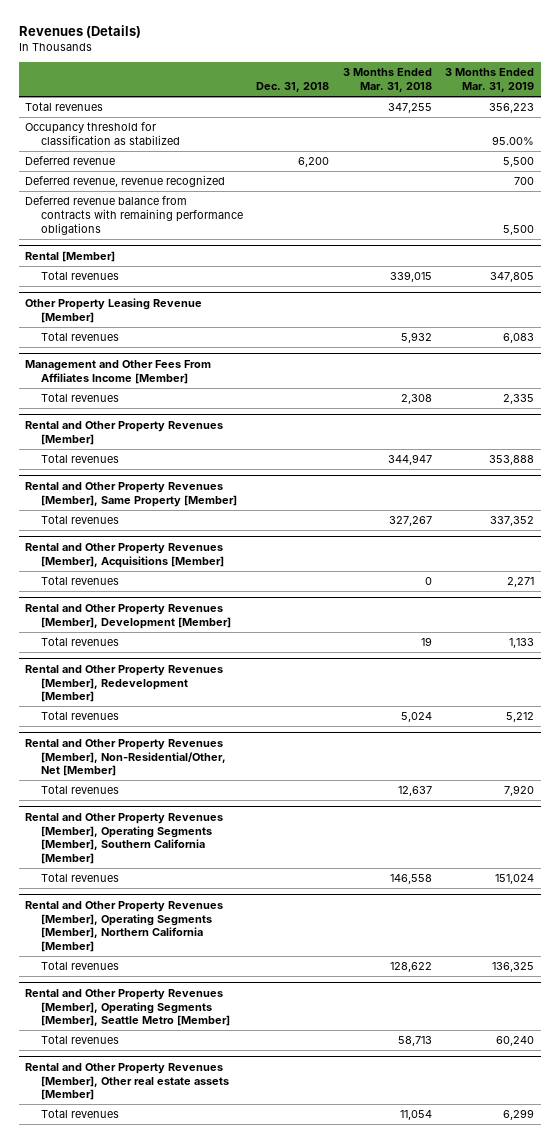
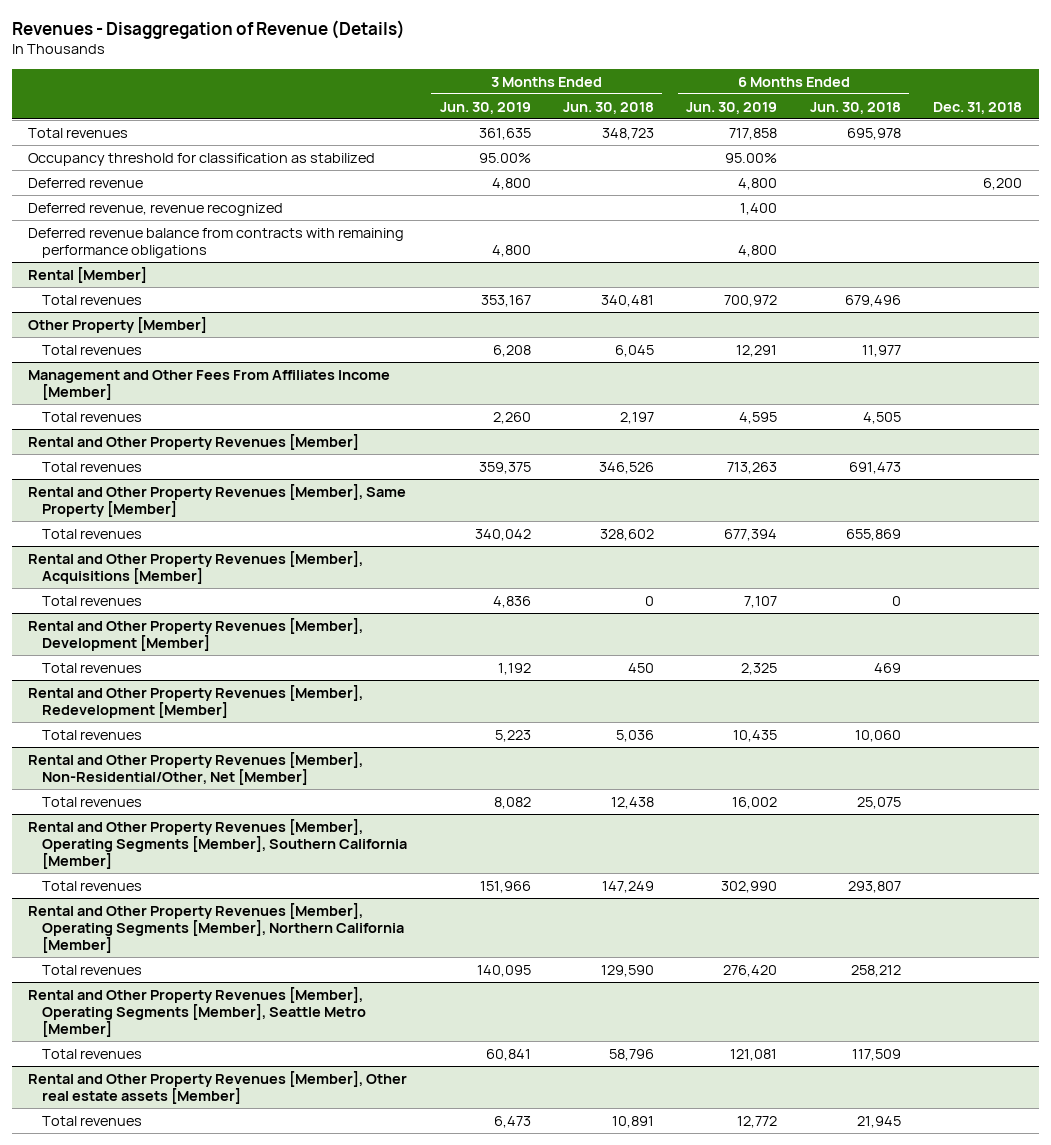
- Revenues (Details)
+ Revenues - Disaggregation of Revenue (Details)
- | Dec. 31, 2018 | 3 Months Ended Mar. 31, 2018 | 3 Months Ended Mar. 31, 2019
+ | 3 Months Ended Jun. 30, 2019 | 3 Months Ended Jun. 30, 2018 | 6 Months Ended Jun. 30, 2019 | 6 Months Ended Jun. 30, 2018 | Dec. 31, 2018
- Other Property Leasing Revenue [Member]
+ Other Property [Member]

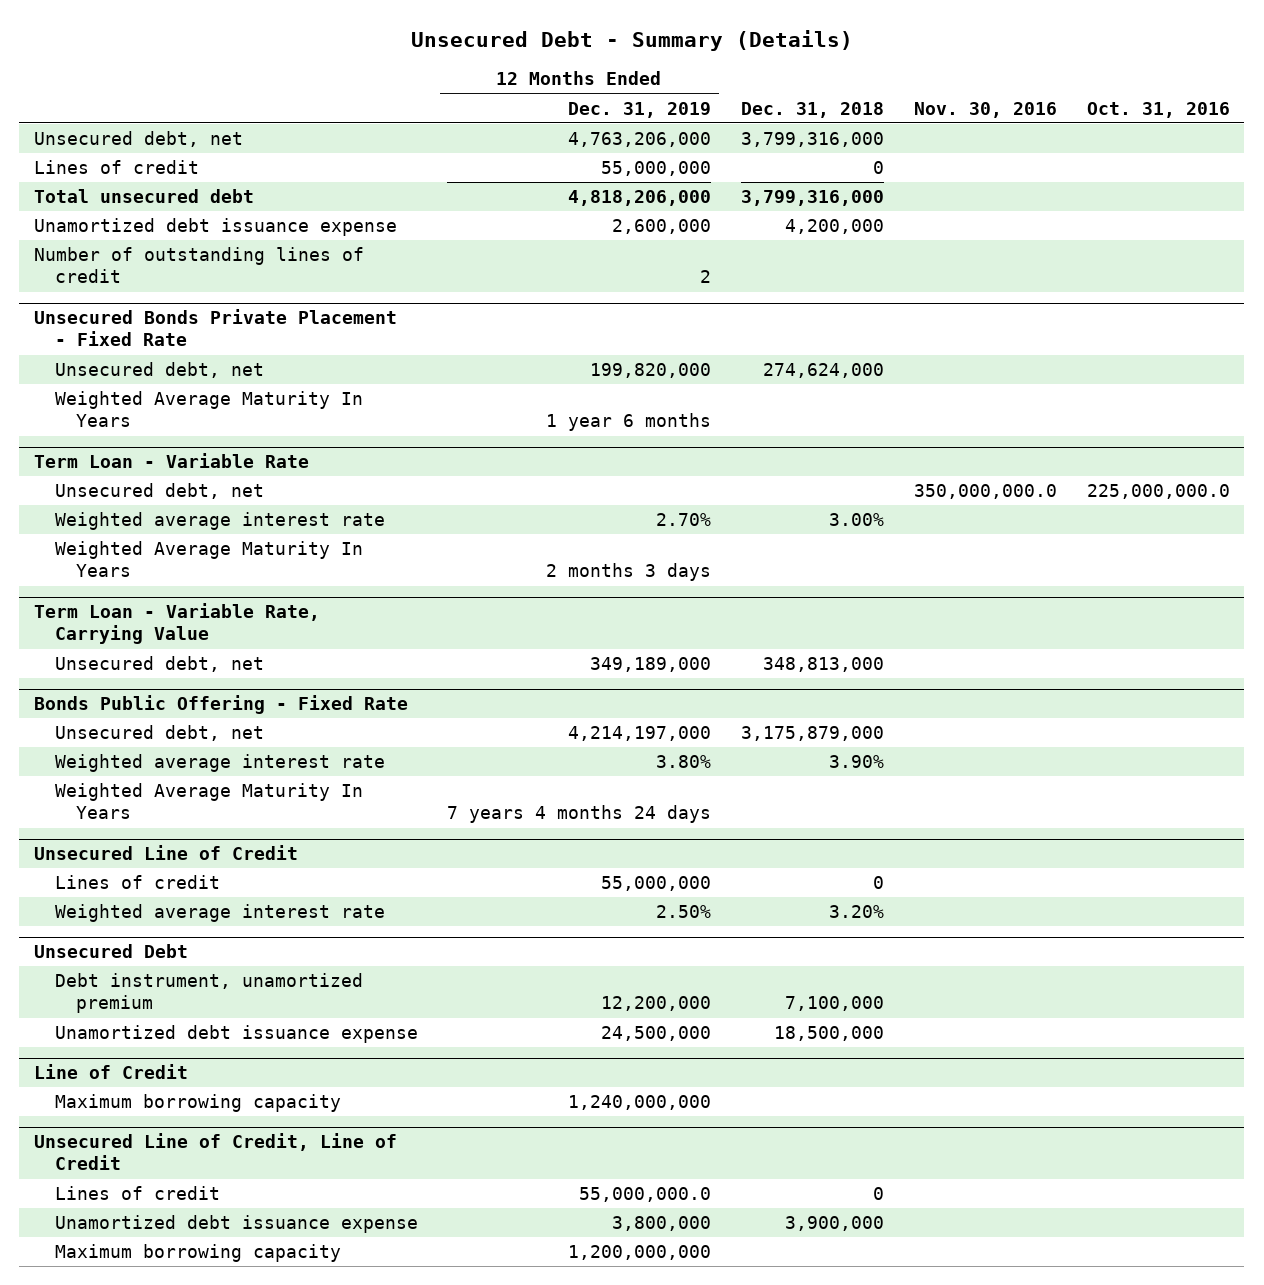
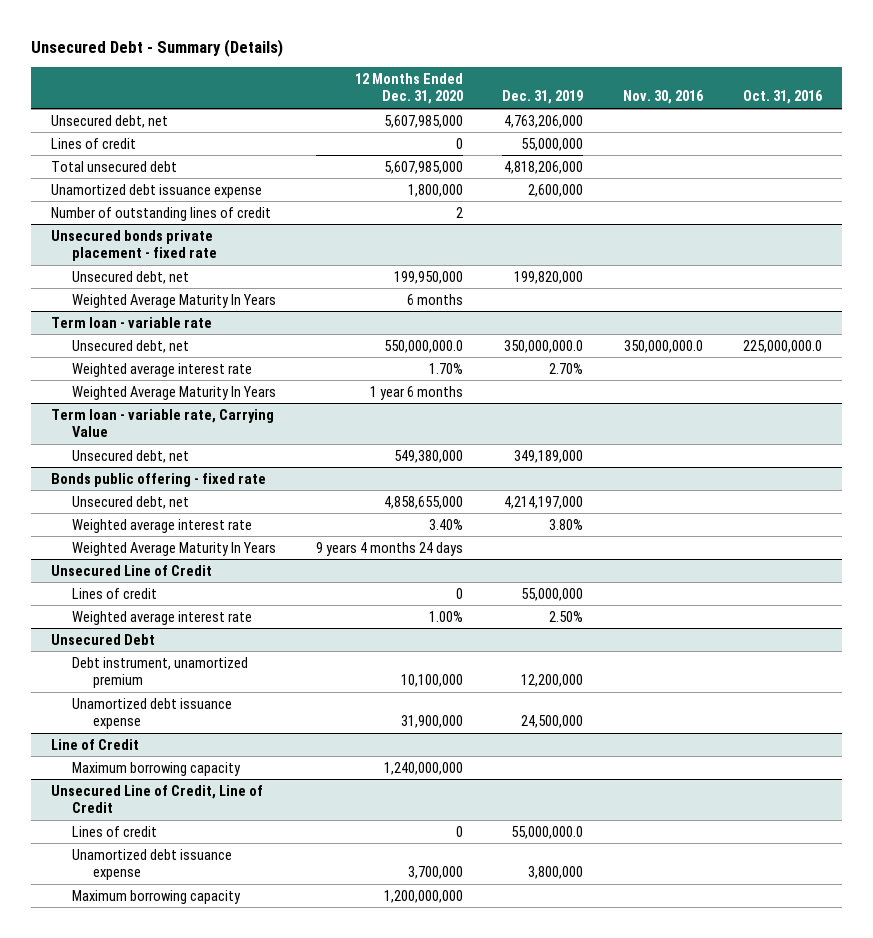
- | 12 Months Ended Dec. 31, 2019 | Dec. 31, 2018 | Nov. 30, 2016 | Oct. 31, 2016
+ | 12 Months Ended Dec. 31, 2020 | Dec. 31, 2019 | Nov. 30, 2016 | Oct. 31, 2016
- Unsecured Bonds Private Placement - Fixed Rate
+ Unsecured bonds private placement - fixed rate
- Term Loan - Variable Rate
+ Term loan - variable rate
- Term Loan - Variable Rate, Carrying Value
+ Term loan - variable rate, Carrying Value
- Bonds Public Offering - Fixed Rate
+ Bonds public offering - fixed rate

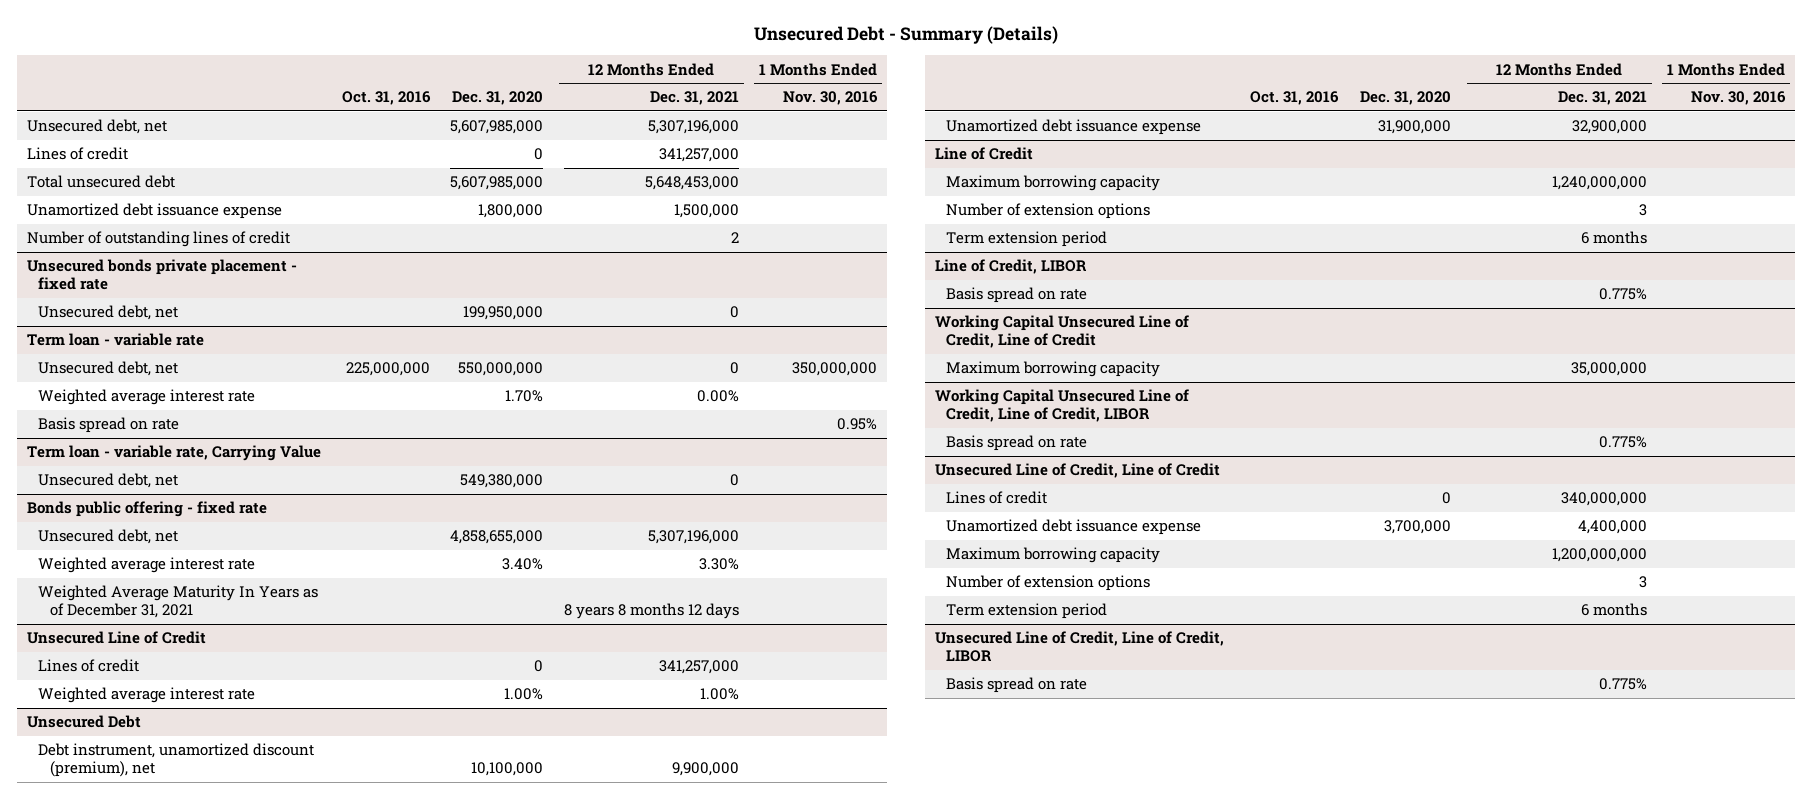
- | 12 Months Ended Dec. 31, 2020 | Dec. 31, 2019 | Nov. 30, 2016 | Oct. 31, 2016
+ | Oct. 31, 2016 | Dec. 31, 2020 | 12 Months Ended Dec. 31, 2021 | 1 Months Ended Nov. 30, 2016
@ Unsecured bonds private placement - fixed rate
- Weighted Average Maturity In Years | 6 months | | |
@ Term loan - variable rate
- Unsecured debt, net | 550,000,000.0 | 350,000,000.0 | 350,000,000.0 | 225,000,000.0
+ Unsecured debt, net | 225,000,000 | 550,000,000 | 0 | 350,000,000
- Weighted Average Maturity In Years | 1 year 6 months | | |
+ Basis spread on rate | | | | 0.95%
@ Bonds public offering - fixed rate
- Weighted Average Maturity In Years | 9 years 4 months 24 days | | |
+ Weighted Average Maturity In Years as of December 31, 2021 | | | 8 years 8 months 12 days |
@ Unsecured Debt
- Debt instrument, unamortized premium | 10,100,000 | 12,200,000 | |
+ Debt instrument, unamortized discount (premium), net | | 10,100,000 | 9,900,000 |
@ Line of Credit
+ Number of extension options | | | 3 |
+ Term extension period | | | 6 months |
+ Line of Credit, LIBOR
+ Basis spread on rate | | | 0.775% |
+ Working Capital Unsecured Line of Credit, Line of Credit
+ Maximum borrowing capacity | | | 35,000,000 |
+ Working Capital Unsecured Line of Credit, Line of Credit, LIBOR
+ Basis spread on rate | | | 0.775% |
@ Unsecured Line of Credit, Line of Credit
+ Number of extension options | | | 3 |
+ Term extension period | | | 6 months |
+ Unsecured Line of Credit, Line of Credit, LIBOR
+ Basis spread on rate | | | 0.775% |

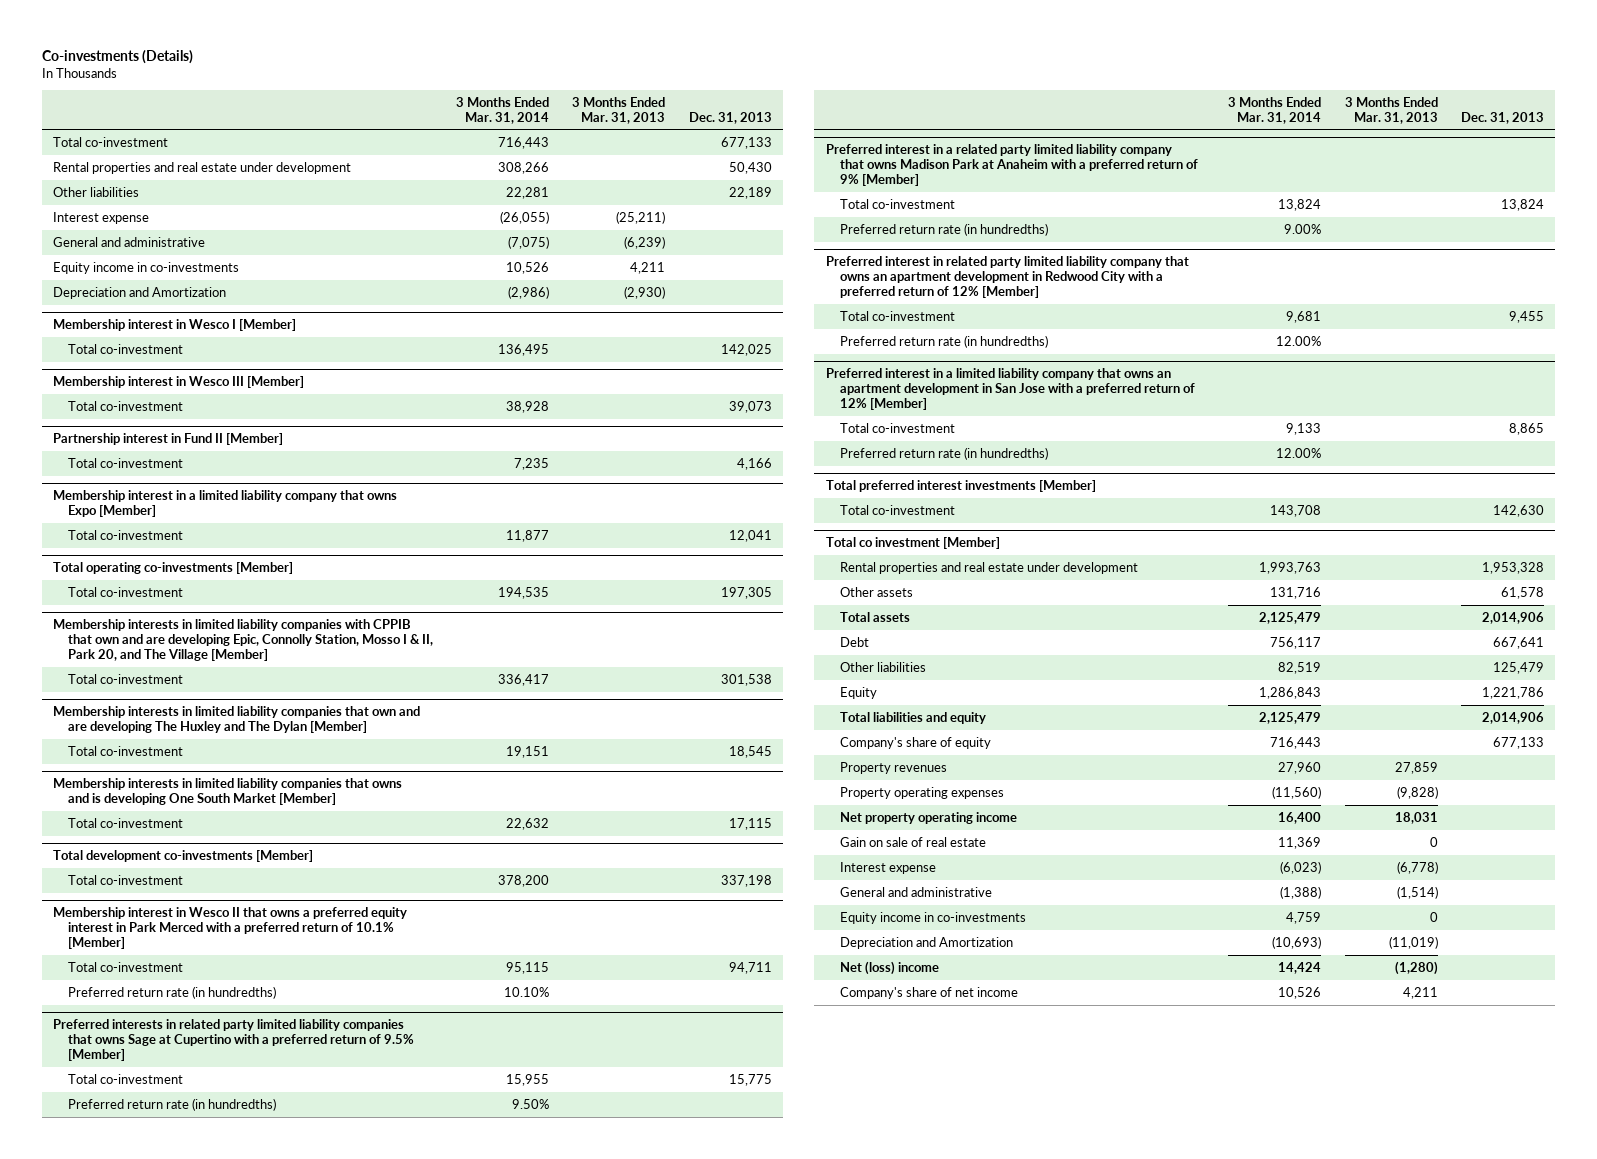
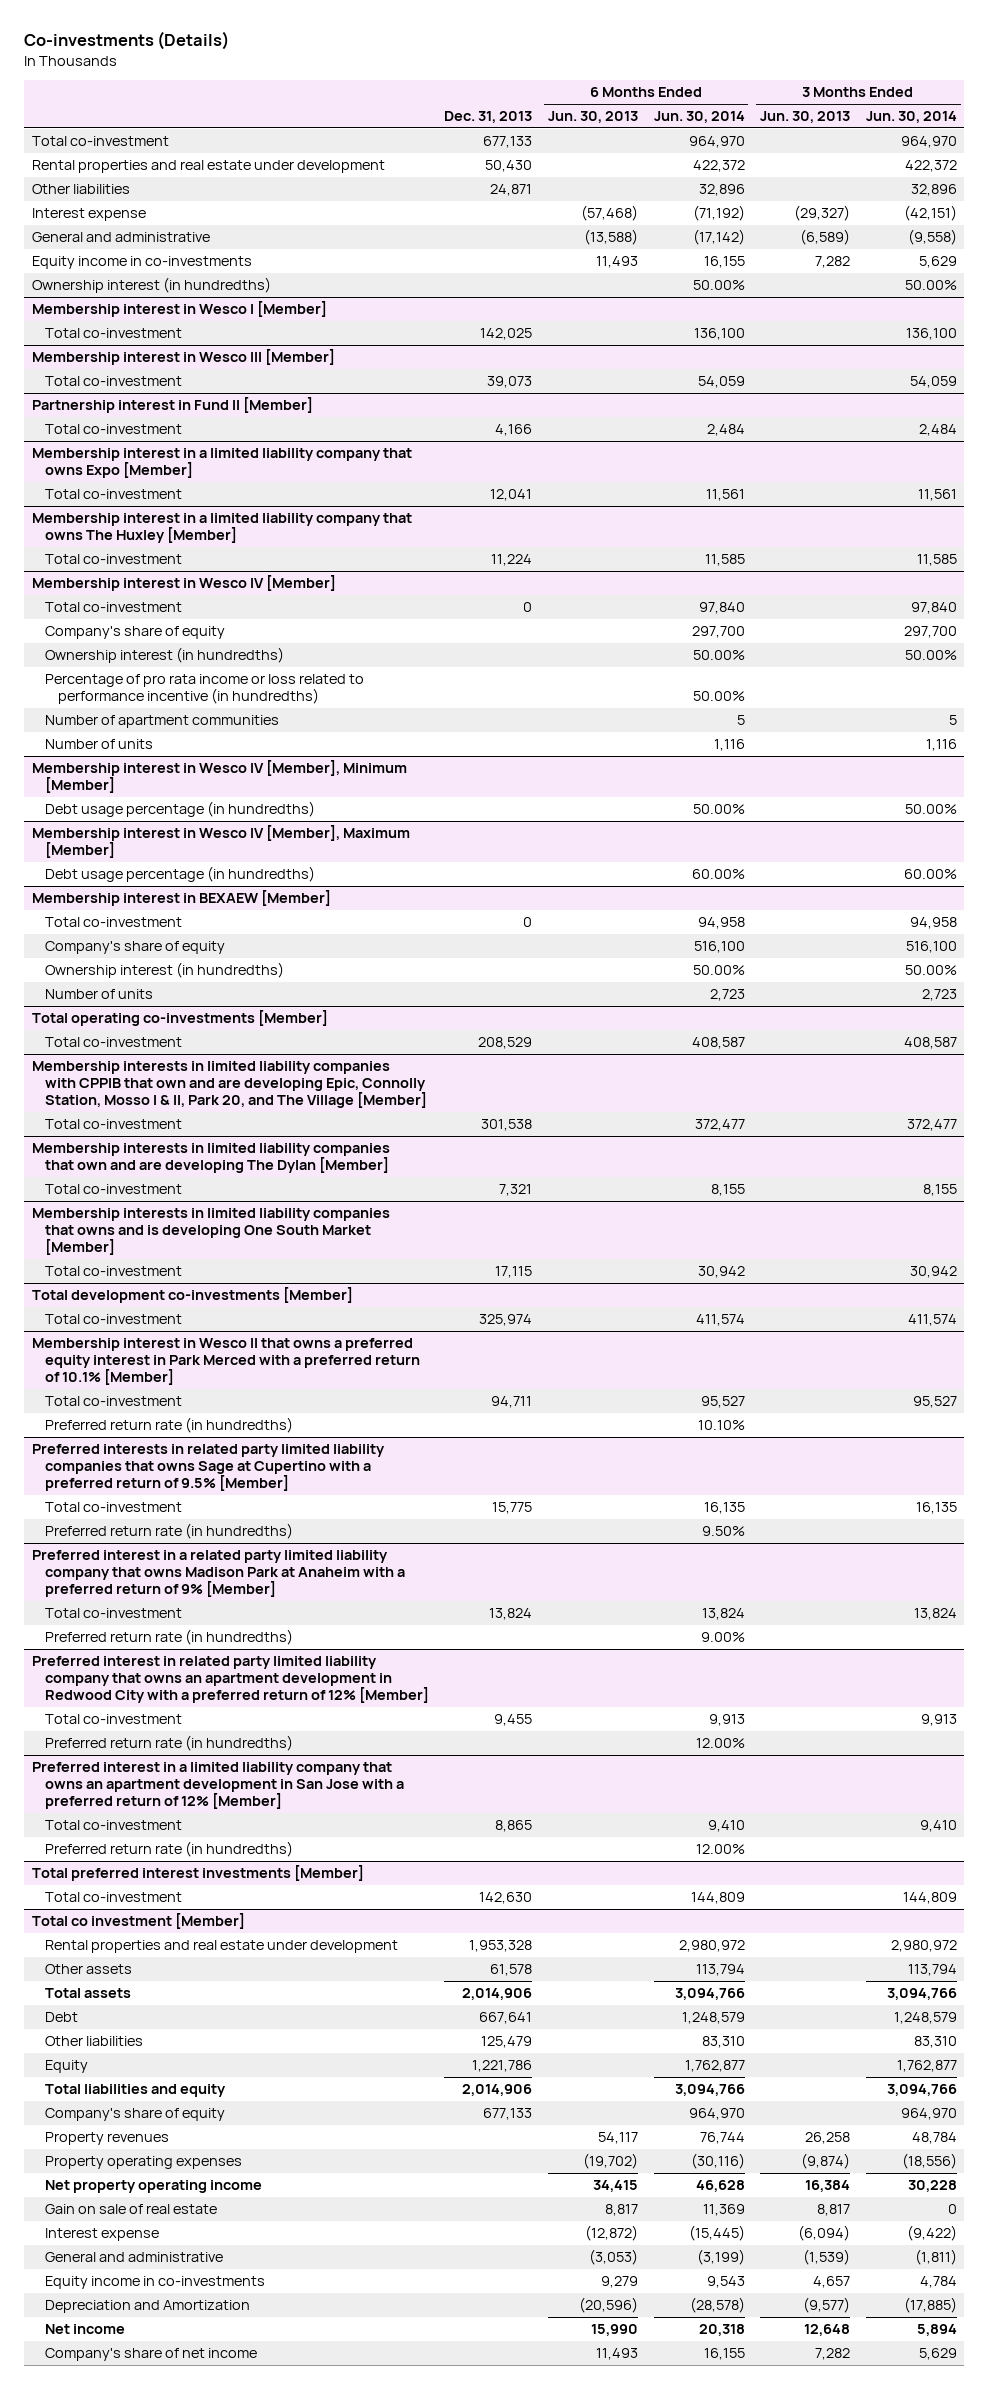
- | 3 Months Ended Mar. 31, 2014 | 3 Months Ended Mar. 31, 2013 | Dec. 31, 2013
+ | Dec. 31, 2013 | 6 Months Ended Jun. 30, 2013 | 6 Months Ended Jun. 30, 2014 | 3 Months Ended Jun. 30, 2013 | 3 Months Ended Jun. 30, 2014
- Other liabilities | 22,281 | | 22,189
+ Other liabilities | 24,871 | | 32,896 | | 32,896
- Depreciation and Amortization | (2,986) | (2,930) |
+ Ownership interest (in hundredths) | | | 50.00% | | 50.00%
+ Membership interest in a limited liability company that owns The Huxley [Member]
+ Total co-investment | 11,224 | | 11,585 | | 11,585
+ Membership interest in Wesco IV [Member]
+ Total co-investment | 0 | | 97,840 | | 97,840
+ Company's share of equity | | | 297,700 | | 297,700
+ Ownership interest (in hundredths) | | | 50.00% | | 50.00%
+ Percentage of pro rata income or loss related to performance incentive (in hundredths) | | | 50.00% | |
+ Number of apartment communities | | | 5 | | 5
+ Number of units | | | 1,116 | | 1,116
+ Membership interest in Wesco IV [Member], Minimum [Member]
+ Debt usage percentage (in hundredths) | | | 50.00% | | 50.00%
+ Membership interest in Wesco IV [Member], Maximum [Member]
+ Debt usage percentage (in hundredths) | | | 60.00% | | 60.00%
+ Membership interest in BEXAEW [Member]
+ Total co-investment | 0 | | 94,958 | | 94,958
+ Company's share of equity | | | 516,100 | | 516,100
+ Ownership interest (in hundredths) | | | 50.00% | | 50.00%
+ Number of units | | | 2,723 | | 2,723
@ Total operating co-investments [Member]
- Total co-investment | 194,535 | | 197,305
+ Total co-investment | 208,529 | | 408,587 | | 408,587
- Membership interests in limited liability companies that own and are developing The Huxley and The Dylan [Member]
- Total co-investment | 19,151 | | 18,545
+ Membership interests in limited liability companies that own and are developing The Dylan [Member]
+ Total co-investment | 7,321 | | 8,155 | | 8,155
@ Total development co-investments [Member]
- Total co-investment | 378,200 | | 337,198
+ Total co-investment | 325,974 | | 411,574 | | 411,574
@ Total co investment [Member]
- Net (loss) income | 14,424 | (1,280) |
+ Net income | | 15,990 | 20,318 | 12,648 | 5,894

